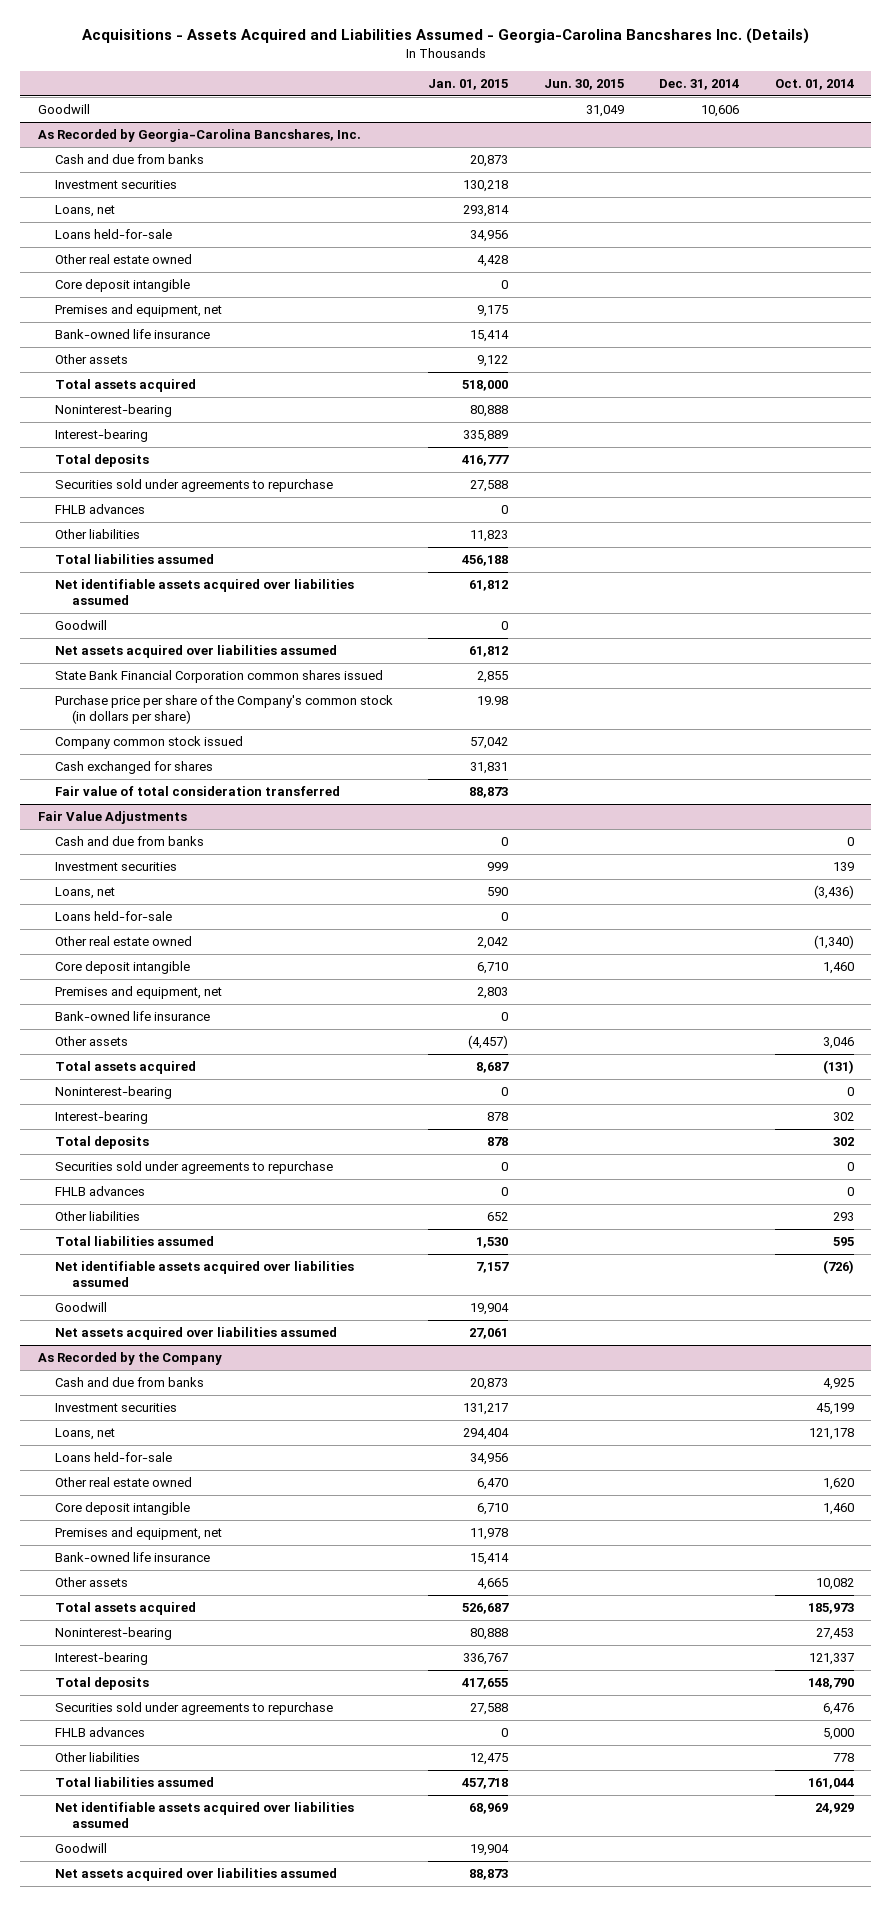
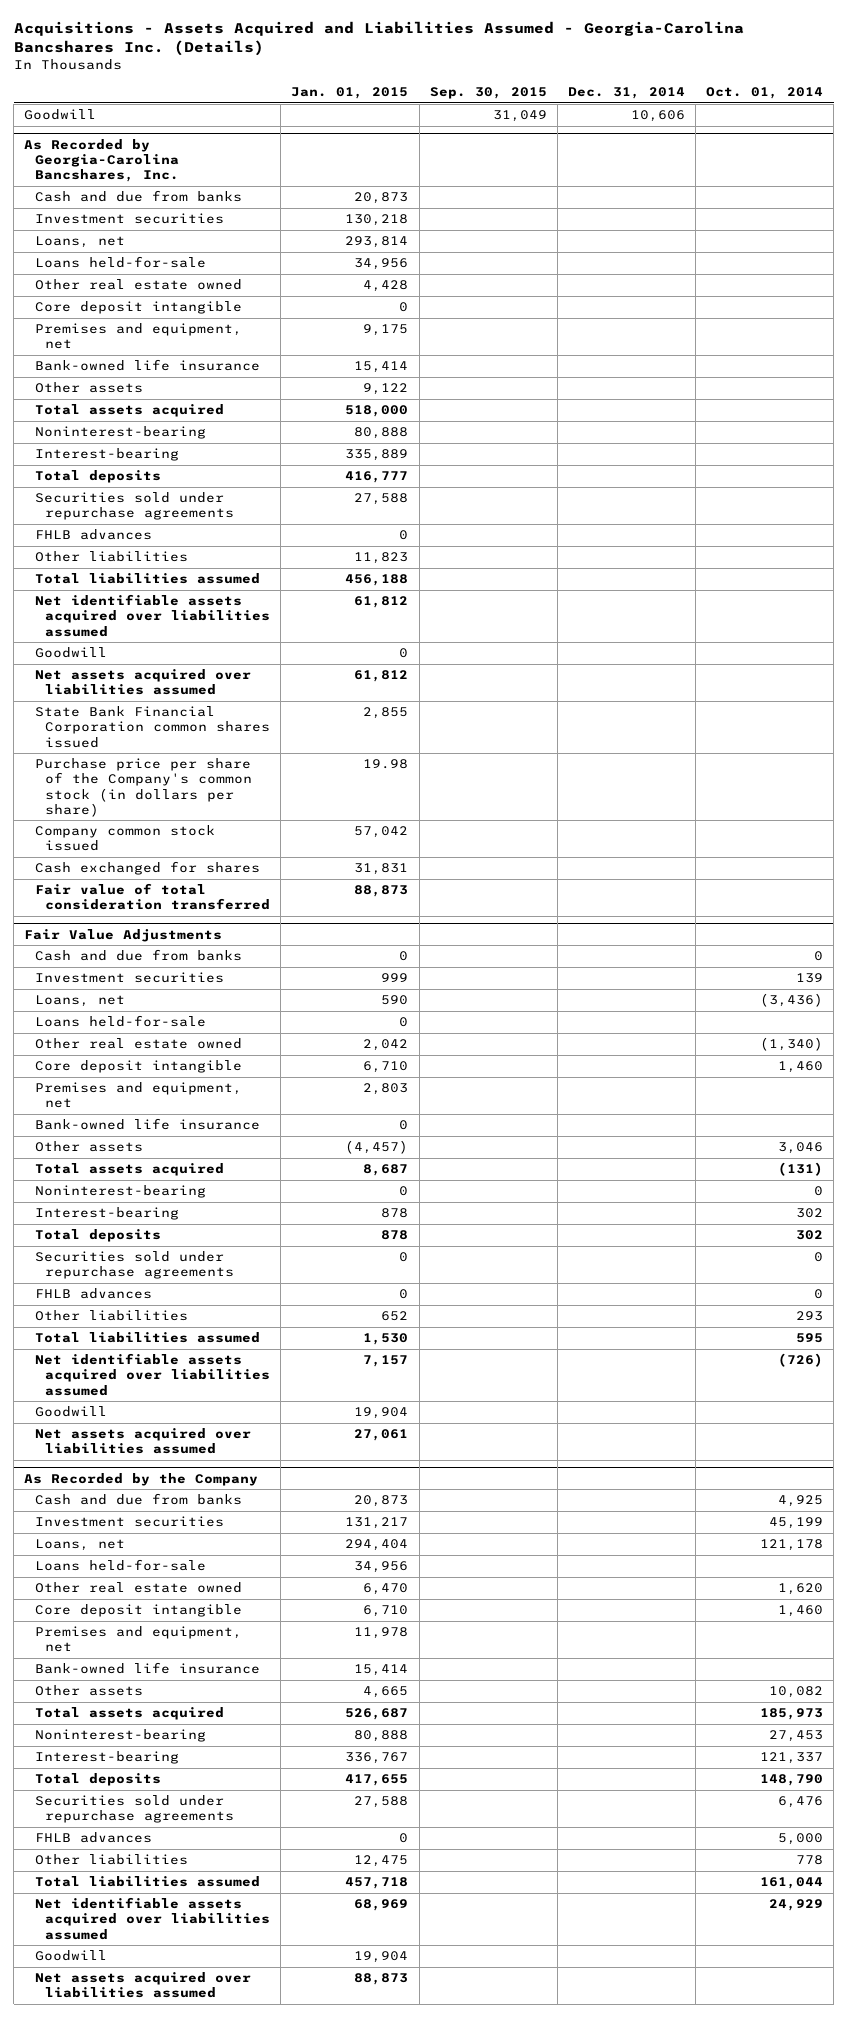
- | Jan. 01, 2015 | Jun. 30, 2015 | Dec. 31, 2014 | Oct. 01, 2014
+ | Jan. 01, 2015 | Sep. 30, 2015 | Dec. 31, 2014 | Oct. 01, 2014
@ As Recorded by Georgia-Carolina Bancshares, Inc.
- Securities sold under agreements to repurchase | 27,588 | | |
+ Securities sold under repurchase agreements | 27,588 | | |
@ Fair Value Adjustments
- Securities sold under agreements to repurchase | 0 | | | 0
+ Securities sold under repurchase agreements | 0 | | | 0
@ As Recorded by the Company
- Securities sold under agreements to repurchase | 27,588 | | | 6,476
+ Securities sold under repurchase agreements | 27,588 | | | 6,476

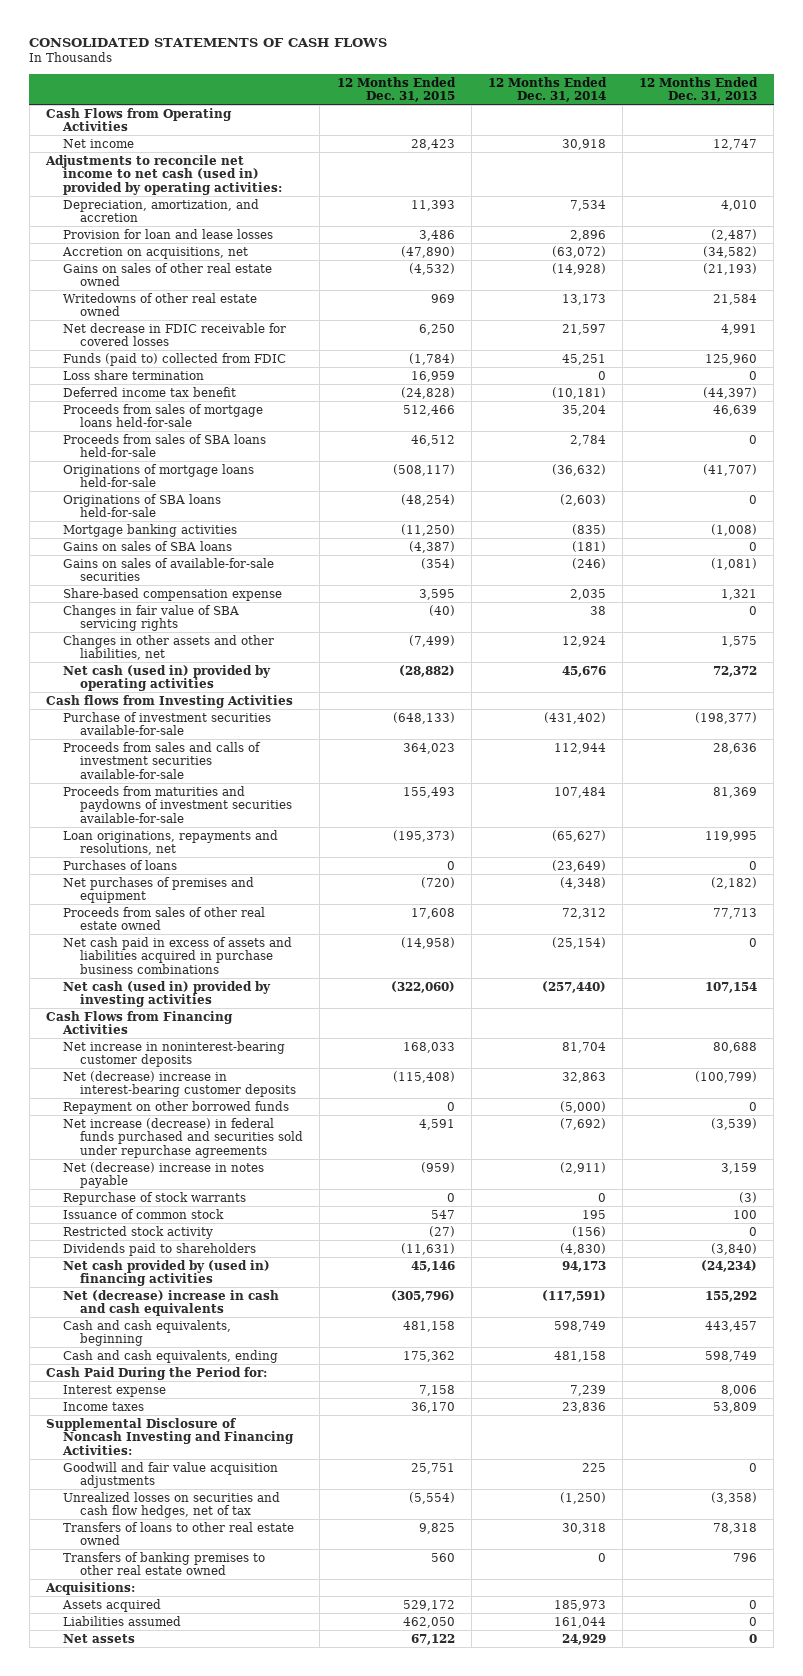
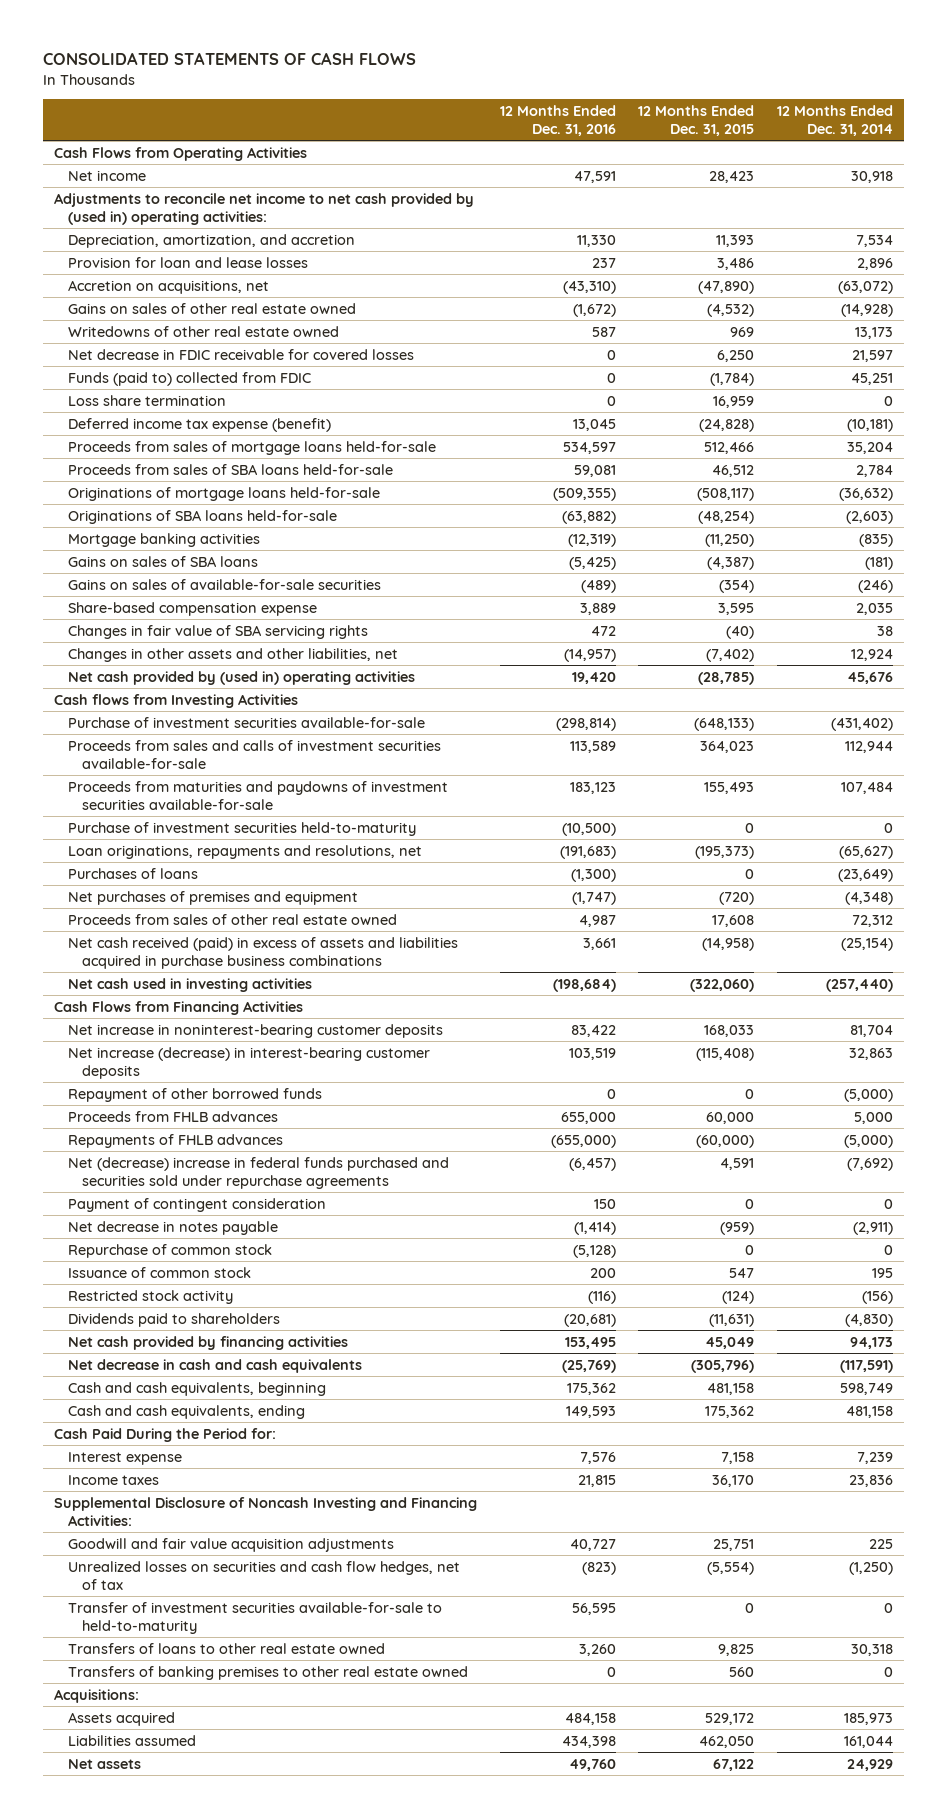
- | 12 Months Ended Dec. 31, 2015 | 12 Months Ended Dec. 31, 2014 | 12 Months Ended Dec. 31, 2013
+ | 12 Months Ended Dec. 31, 2016 | 12 Months Ended Dec. 31, 2015 | 12 Months Ended Dec. 31, 2014
- Adjustments to reconcile net income to net cash (used in) provided by operating activities:
+ Adjustments to reconcile net income to net cash provided by (used in) operating activities:
- Deferred income tax benefit | (24,828) | (10,181) | (44,397)
+ Deferred income tax expense (benefit) | 13,045 | (24,828) | (10,181)
- Changes in other assets and other liabilities, net | (7,499) | 12,924 | 1,575
- Net cash (used in) provided by operating activities | (28,882) | 45,676 | 72,372
+ Changes in other assets and other liabilities, net | (14,957) | (7,402) | 12,924
+ Net cash provided by (used in) operating activities | 19,420 | (28,785) | 45,676
+ Purchase of investment securities held-to-maturity | (10,500) | 0 | 0
- Net cash paid in excess of assets and liabilities acquired in purchase business combinations | (14,958) | (25,154) | 0
- Net cash (used in) provided by investing activities | (322,060) | (257,440) | 107,154
+ Net cash received (paid) in excess of assets and liabilities acquired in purchase business combinations | 3,661 | (14,958) | (25,154)
+ Net cash used in investing activities | (198,684) | (322,060) | (257,440)
- Net (decrease) increase in interest-bearing customer deposits | (115,408) | 32,863 | (100,799)
- Repayment on other borrowed funds | 0 | (5,000) | 0
- Net increase (decrease) in federal funds purchased and securities sold under repurchase agreements | 4,591 | (7,692) | (3,539)
- Net (decrease) increase in notes payable | (959) | (2,911) | 3,159
- Repurchase of stock warrants | 0 | 0 | (3)
+ Net increase (decrease) in interest-bearing customer deposits | 103,519 | (115,408) | 32,863
+ Repayment of other borrowed funds | 0 | 0 | (5,000)
+ Proceeds from FHLB advances | 655,000 | 60,000 | 5,000
+ Repayments of FHLB advances | (655,000) | (60,000) | (5,000)
+ Net (decrease) increase in federal funds purchased and securities sold under repurchase agreements | (6,457) | 4,591 | (7,692)
+ Payment of contingent consideration | 150 | 0 | 0
+ Net decrease in notes payable | (1,414) | (959) | (2,911)
+ Repurchase of common stock | (5,128) | 0 | 0
- Restricted stock activity | (27) | (156) | 0
+ Restricted stock activity | (116) | (124) | (156)
- Net cash provided by (used in) financing activities | 45,146 | 94,173 | (24,234)
- Net (decrease) increase in cash and cash equivalents | (305,796) | (117,591) | 155,292
+ Net cash provided by financing activities | 153,495 | 45,049 | 94,173
+ Net decrease in cash and cash equivalents | (25,769) | (305,796) | (117,591)
+ Transfer of investment securities available-for-sale to held-to-maturity | 56,595 | 0 | 0

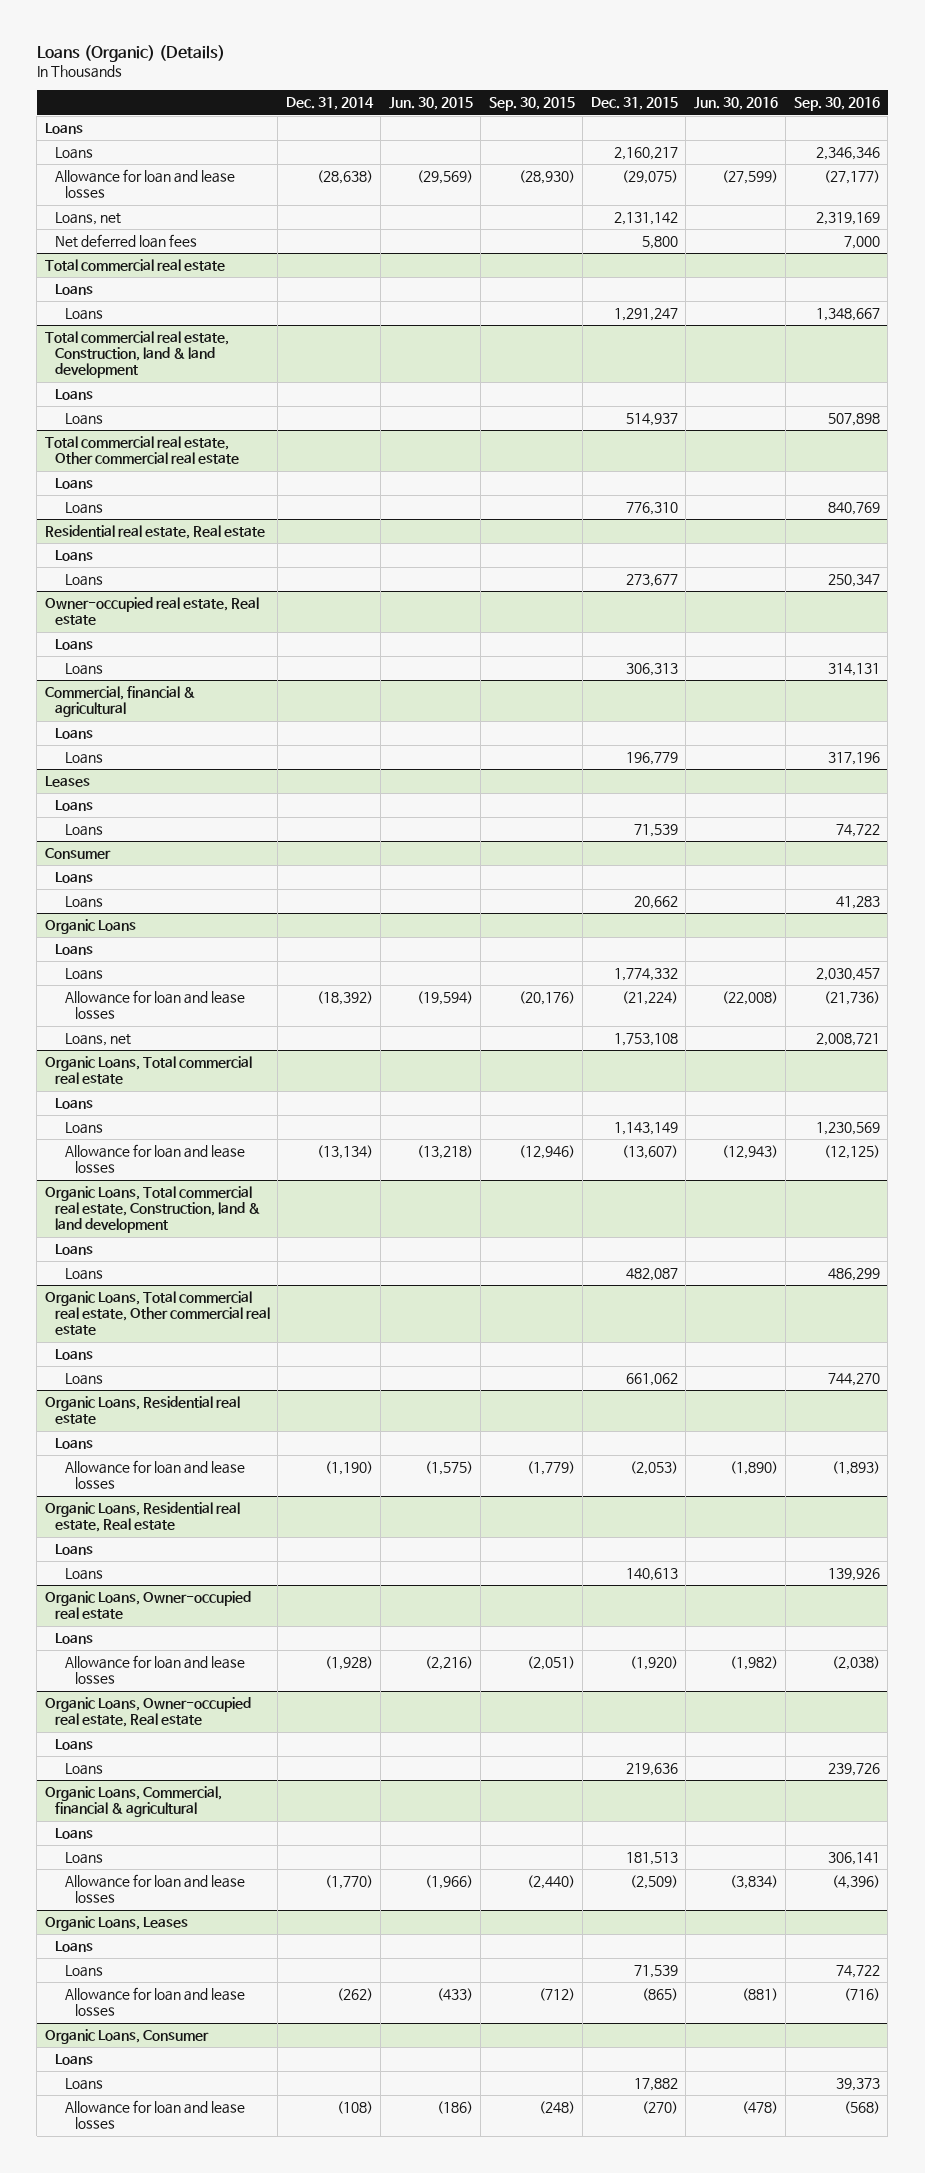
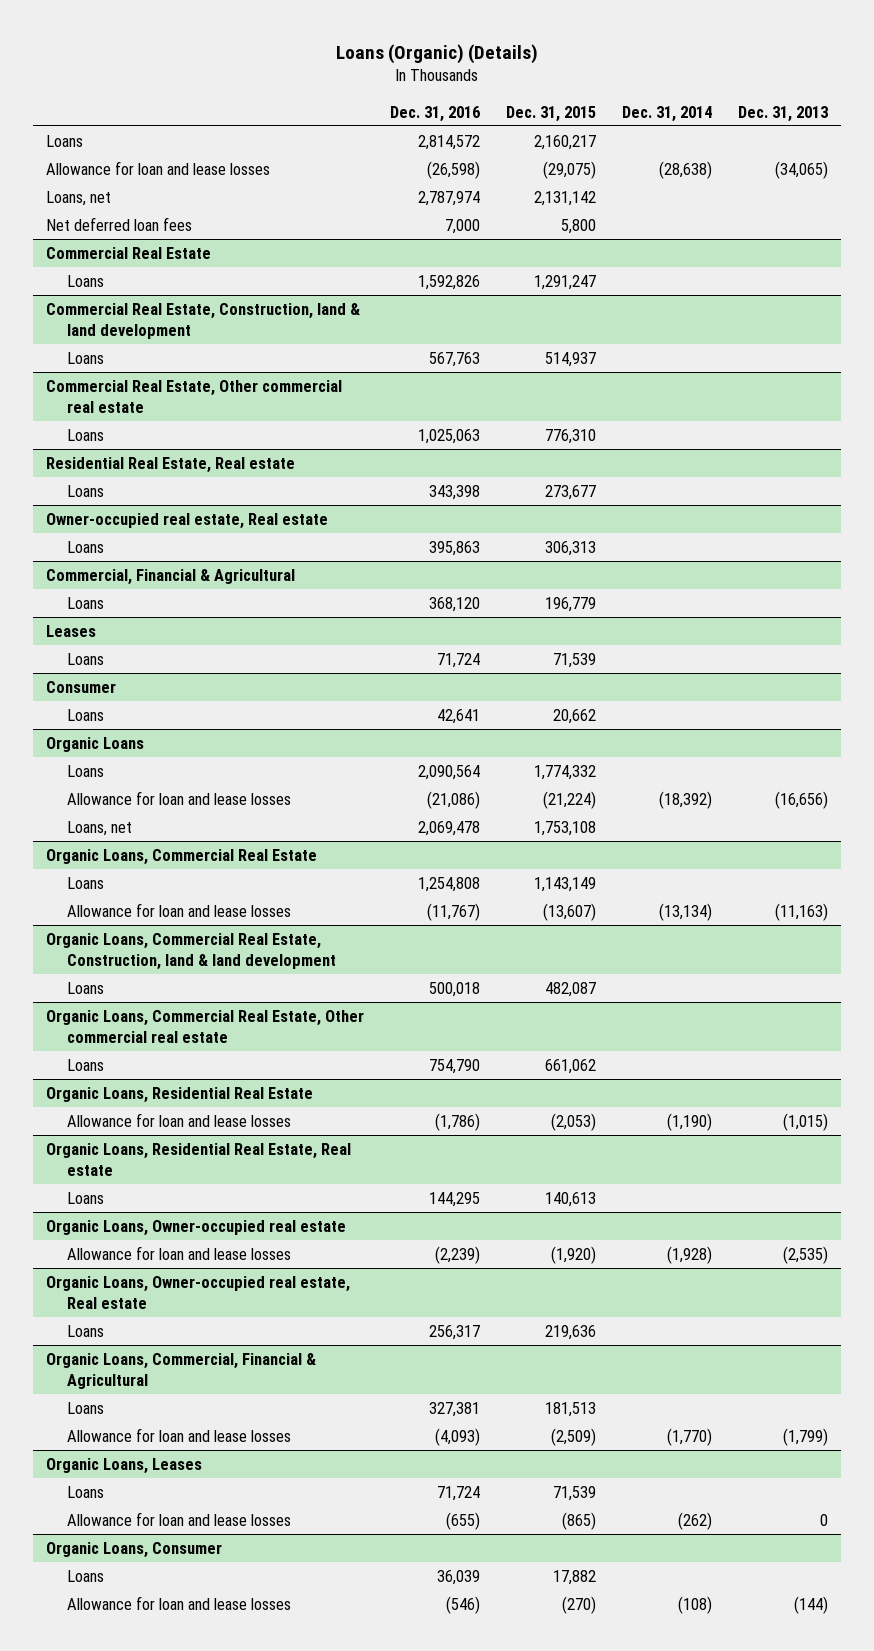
- | Dec. 31, 2014 | Jun. 30, 2015 | Sep. 30, 2015 | Dec. 31, 2015 | Jun. 30, 2016 | Sep. 30, 2016
+ | Dec. 31, 2016 | Dec. 31, 2015 | Dec. 31, 2014 | Dec. 31, 2013
- Loans
- Total commercial real estate
- Loans
+ Commercial Real Estate
- Total commercial real estate, Construction, land & land development
- Loans
+ Commercial Real Estate, Construction, land & land development
- Total commercial real estate, Other commercial real estate
- Loans
+ Commercial Real Estate, Other commercial real estate
- Residential real estate, Real estate
- Loans
+ Residential Real Estate, Real estate
@ Owner-occupied real estate, Real estate
- Loans
- Commercial, financial & agricultural
- Loans
+ Commercial, Financial & Agricultural
@ Leases
- Loans
@ Consumer
- Loans
@ Organic Loans
- Loans
- Organic Loans, Total commercial real estate
- Loans
+ Organic Loans, Commercial Real Estate
- Organic Loans, Total commercial real estate, Construction, land & land development
- Loans
+ Organic Loans, Commercial Real Estate, Construction, land & land development
- Organic Loans, Total commercial real estate, Other commercial real estate
- Loans
+ Organic Loans, Commercial Real Estate, Other commercial real estate
- Organic Loans, Residential real estate
- Loans
+ Organic Loans, Residential Real Estate
- Organic Loans, Residential real estate, Real estate
- Loans
+ Organic Loans, Residential Real Estate, Real estate
@ Organic Loans, Owner-occupied real estate
- Loans
@ Organic Loans, Owner-occupied real estate, Real estate
- Loans
- Organic Loans, Commercial, financial & agricultural
- Loans
+ Organic Loans, Commercial, Financial & Agricultural
@ Organic Loans, Leases
- Loans
@ Organic Loans, Consumer
- Loans

